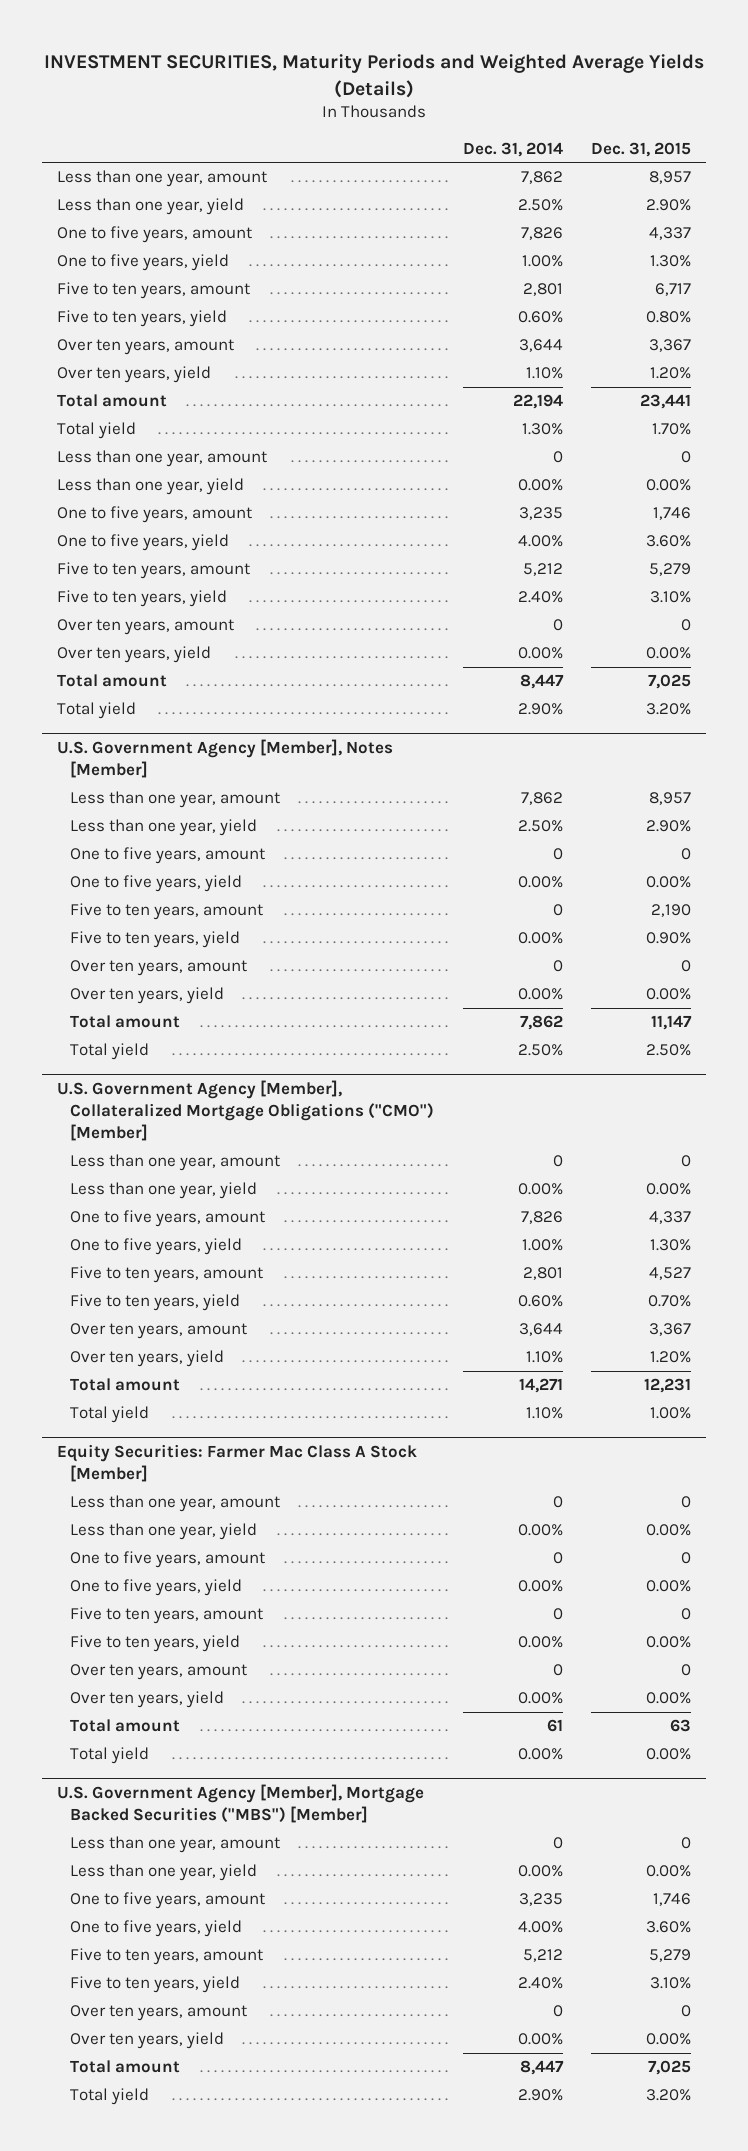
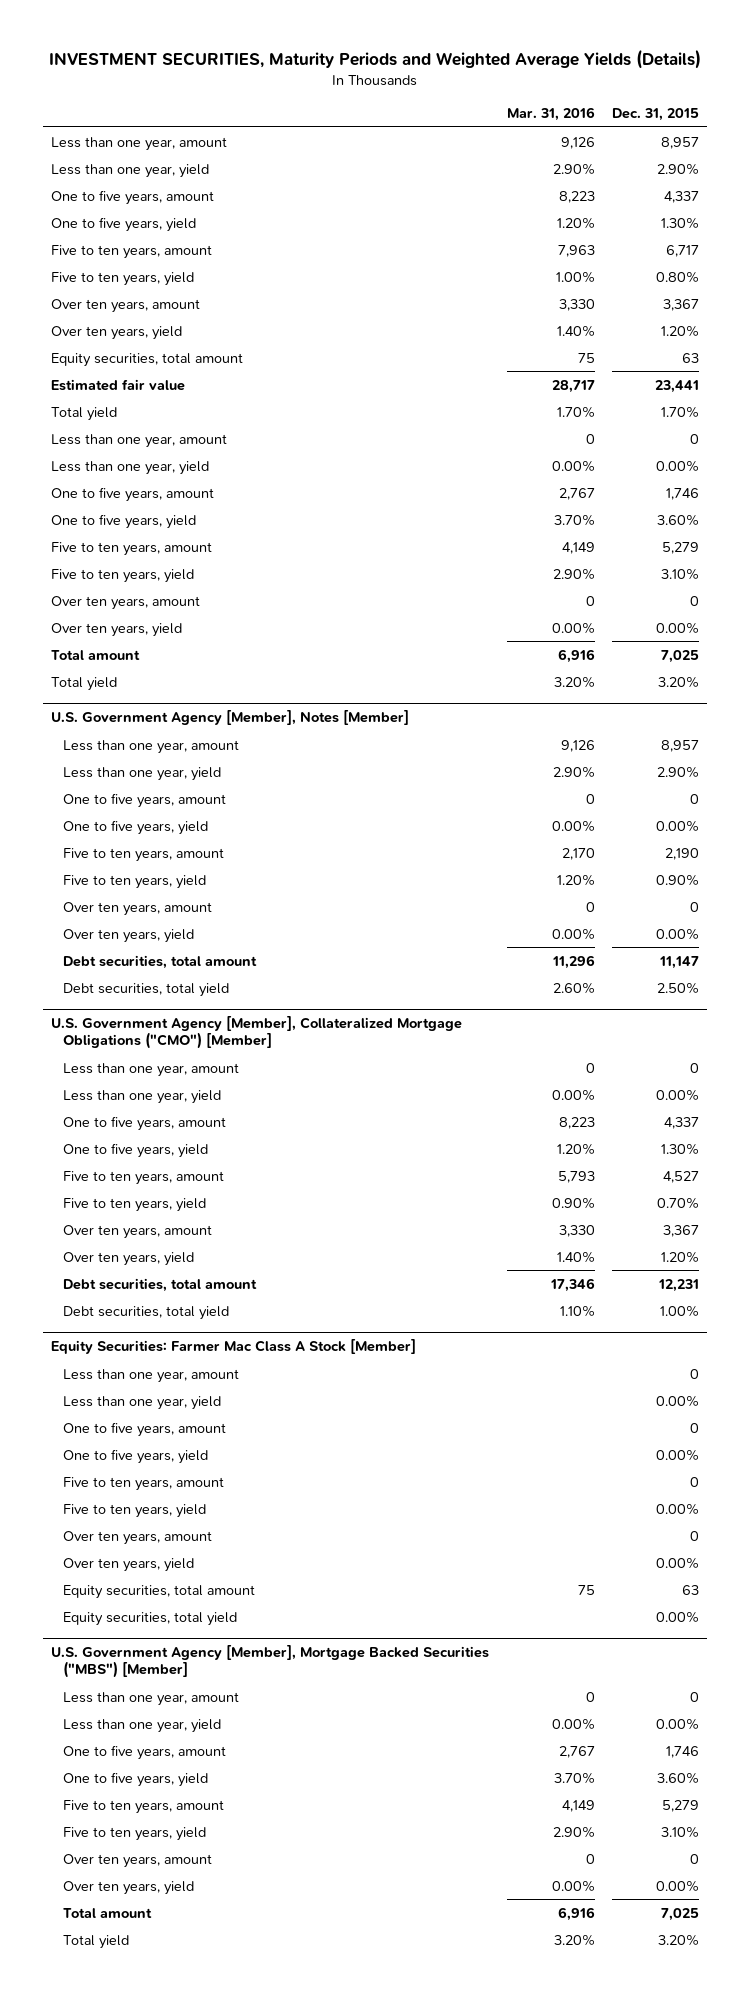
- | Dec. 31, 2014 | Dec. 31, 2015
+ | Mar. 31, 2016 | Dec. 31, 2015
- Total amount | 22,194 | 23,441
+ Equity securities, total amount | 75 | 63
+ Estimated fair value | 28,717 | 23,441
@ U.S. Government Agency [Member], Notes [Member]
- Total amount | 7,862 | 11,147
- Total yield | 2.50% | 2.50%
+ Debt securities, total amount | 11,296 | 11,147
+ Debt securities, total yield | 2.60% | 2.50%
@ U.S. Government Agency [Member], Collateralized Mortgage Obligations ("CMO") [Member]
- Total amount | 14,271 | 12,231
- Total yield | 1.10% | 1.00%
+ Debt securities, total amount | 17,346 | 12,231
+ Debt securities, total yield | 1.10% | 1.00%
@ Equity Securities: Farmer Mac Class A Stock [Member]
- Total amount | 61 | 63
- Total yield | 0.00% | 0.00%
+ Equity securities, total amount | 75 | 63
+ Equity securities, total yield | | 0.00%

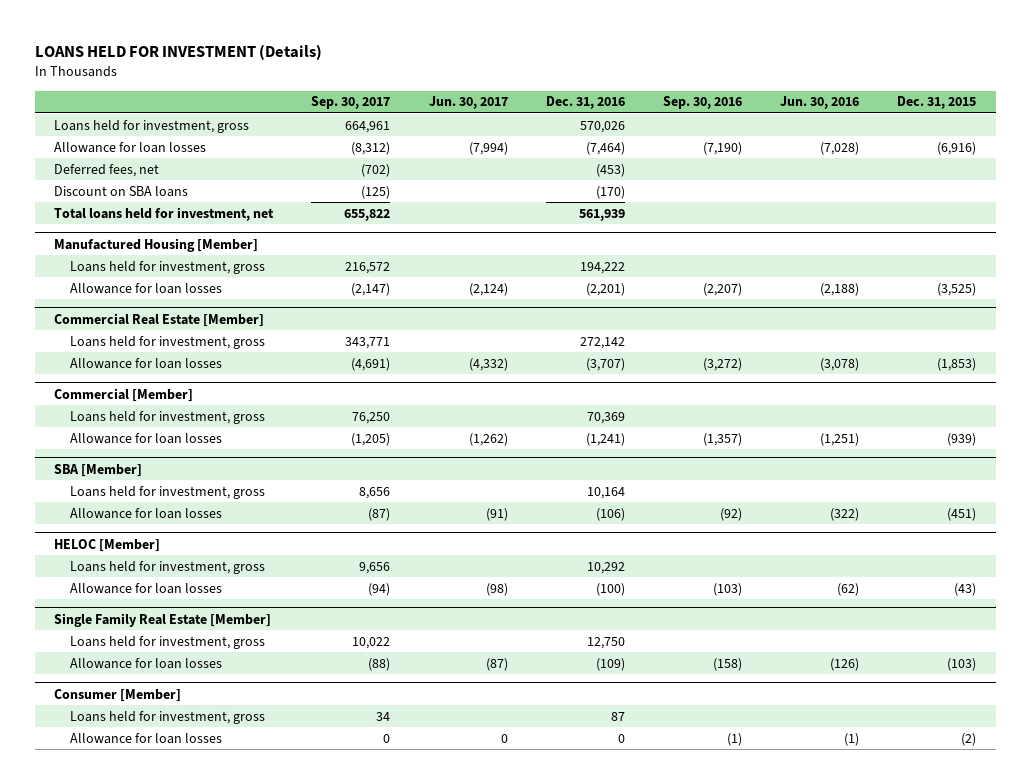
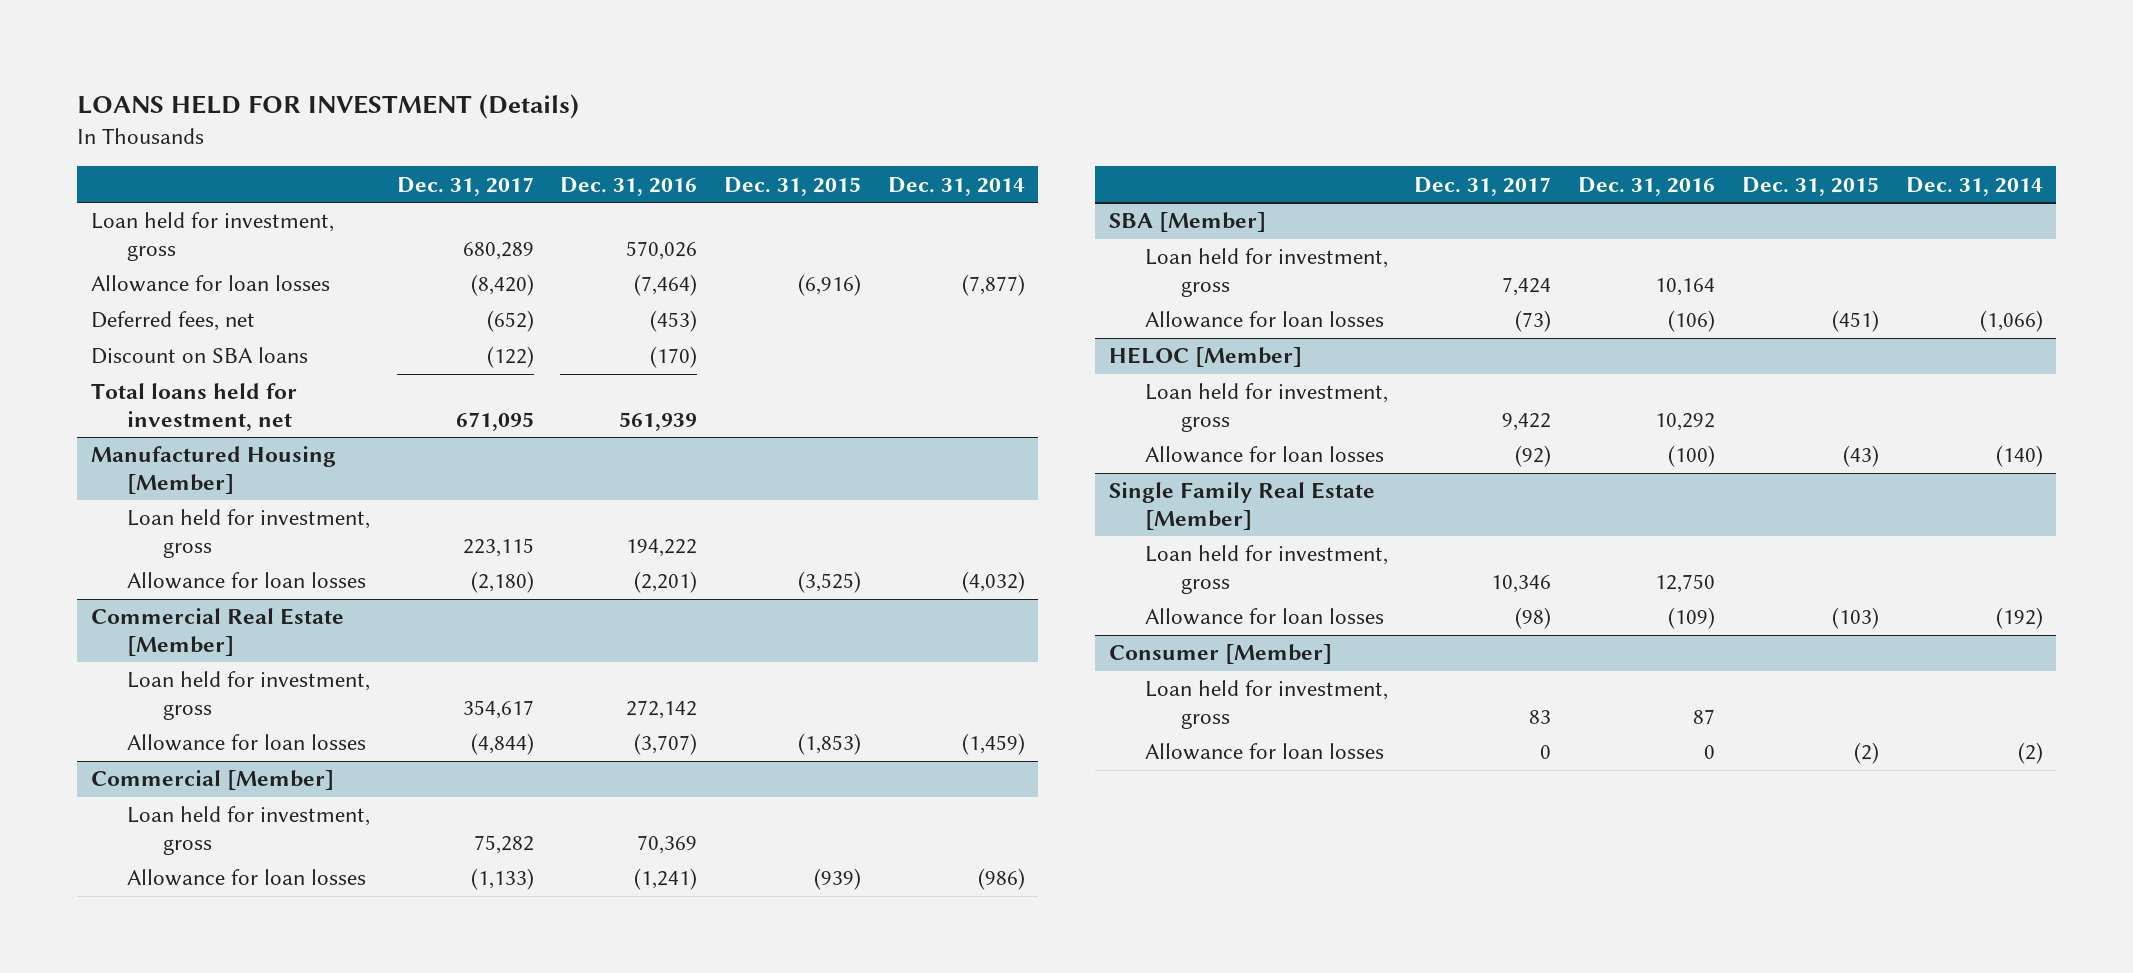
- | Sep. 30, 2017 | Jun. 30, 2017 | Dec. 31, 2016 | Sep. 30, 2016 | Jun. 30, 2016 | Dec. 31, 2015
+ | Dec. 31, 2017 | Dec. 31, 2016 | Dec. 31, 2015 | Dec. 31, 2014
- Loans held for investment, gross | 664,961 | | 570,026 | | |
+ Loan held for investment, gross | 680,289 | 570,026 | |
@ Manufactured Housing [Member]
- Loans held for investment, gross | 216,572 | | 194,222 | | |
+ Loan held for investment, gross | 223,115 | 194,222 | |
@ Commercial Real Estate [Member]
- Loans held for investment, gross | 343,771 | | 272,142 | | |
+ Loan held for investment, gross | 354,617 | 272,142 | |
@ Commercial [Member]
- Loans held for investment, gross | 76,250 | | 70,369 | | |
+ Loan held for investment, gross | 75,282 | 70,369 | |
@ SBA [Member]
- Loans held for investment, gross | 8,656 | | 10,164 | | |
+ Loan held for investment, gross | 7,424 | 10,164 | |
@ HELOC [Member]
- Loans held for investment, gross | 9,656 | | 10,292 | | |
+ Loan held for investment, gross | 9,422 | 10,292 | |
@ Single Family Real Estate [Member]
- Loans held for investment, gross | 10,022 | | 12,750 | | |
+ Loan held for investment, gross | 10,346 | 12,750 | |
@ Consumer [Member]
- Loans held for investment, gross | 34 | | 87 | | |
+ Loan held for investment, gross | 83 | 87 | |

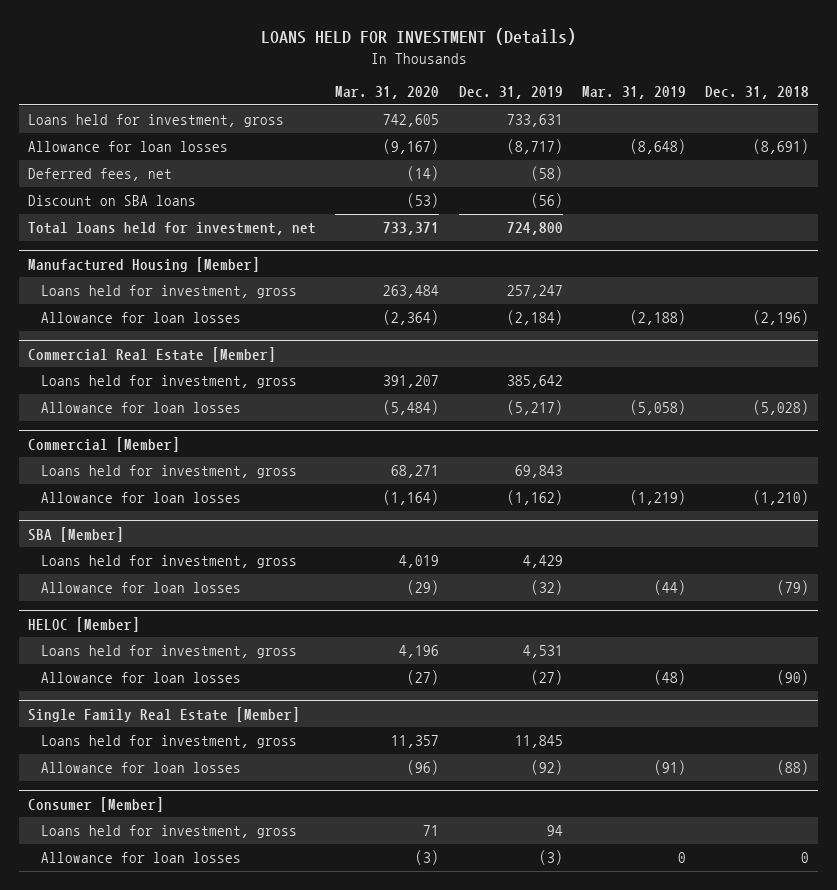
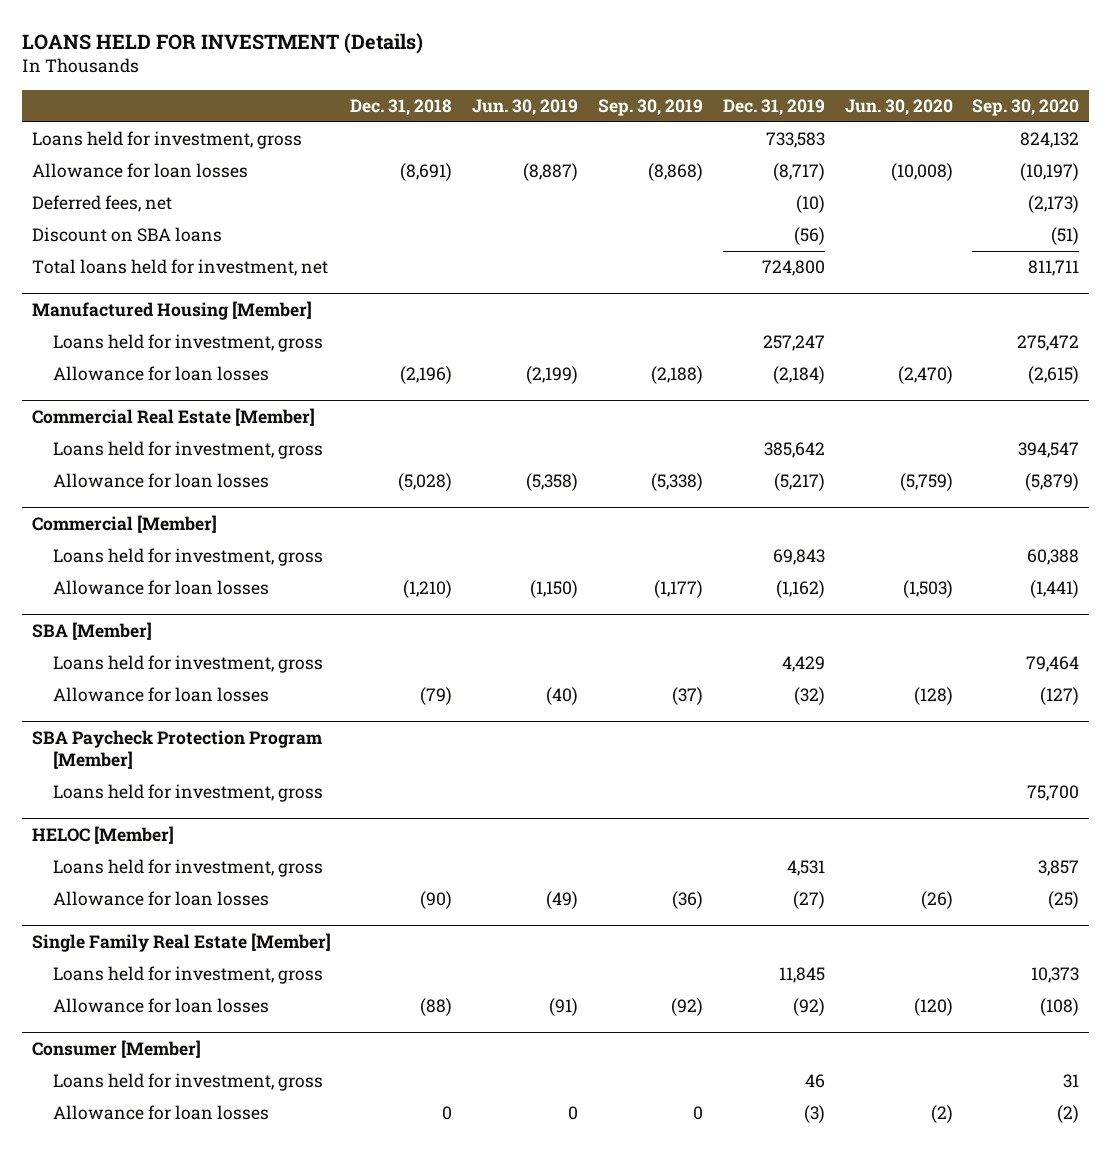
- | Mar. 31, 2020 | Dec. 31, 2019 | Mar. 31, 2019 | Dec. 31, 2018
+ | Dec. 31, 2018 | Jun. 30, 2019 | Sep. 30, 2019 | Dec. 31, 2019 | Jun. 30, 2020 | Sep. 30, 2020
- Loans held for investment, gross | 742,605 | 733,631 | |
+ Loans held for investment, gross | | | | 733,583 | | 824,132
- Deferred fees, net | (14) | (58) | |
+ Deferred fees, net | | | | (10) | | (2,173)
+ SBA Paycheck Protection Program [Member]
+ Loans held for investment, gross | | | | | | 75,700
@ Consumer [Member]
- Loans held for investment, gross | 71 | 94 | |
+ Loans held for investment, gross | | | | 46 | | 31

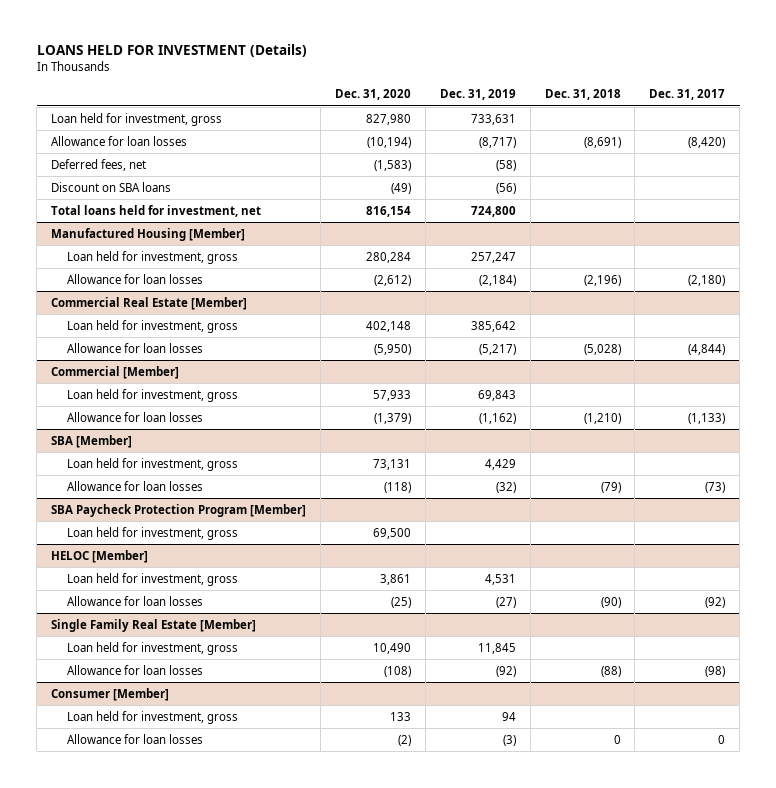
- | Dec. 31, 2018 | Jun. 30, 2019 | Sep. 30, 2019 | Dec. 31, 2019 | Jun. 30, 2020 | Sep. 30, 2020
+ | Dec. 31, 2020 | Dec. 31, 2019 | Dec. 31, 2018 | Dec. 31, 2017
- Loans held for investment, gross | | | | 733,583 | | 824,132
+ Loan held for investment, gross | 827,980 | 733,631 | |
- Deferred fees, net | | | | (10) | | (2,173)
+ Deferred fees, net | (1,583) | (58) | |
@ Manufactured Housing [Member]
- Loans held for investment, gross | | | | 257,247 | | 275,472
+ Loan held for investment, gross | 280,284 | 257,247 | |
@ Commercial Real Estate [Member]
- Loans held for investment, gross | | | | 385,642 | | 394,547
+ Loan held for investment, gross | 402,148 | 385,642 | |
@ Commercial [Member]
- Loans held for investment, gross | | | | 69,843 | | 60,388
+ Loan held for investment, gross | 57,933 | 69,843 | |
@ SBA [Member]
- Loans held for investment, gross | | | | 4,429 | | 79,464
+ Loan held for investment, gross | 73,131 | 4,429 | |
@ SBA Paycheck Protection Program [Member]
- Loans held for investment, gross | | | | | | 75,700
+ Loan held for investment, gross | 69,500 | | |
@ HELOC [Member]
- Loans held for investment, gross | | | | 4,531 | | 3,857
+ Loan held for investment, gross | 3,861 | 4,531 | |
@ Single Family Real Estate [Member]
- Loans held for investment, gross | | | | 11,845 | | 10,373
+ Loan held for investment, gross | 10,490 | 11,845 | |
@ Consumer [Member]
- Loans held for investment, gross | | | | 46 | | 31
+ Loan held for investment, gross | 133 | 94 | |

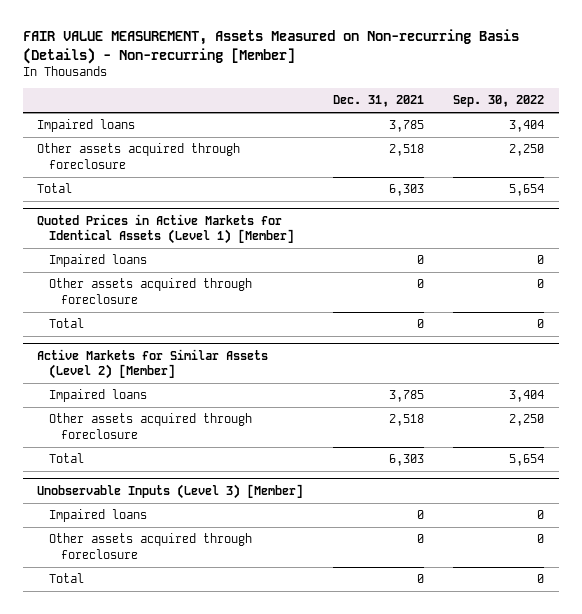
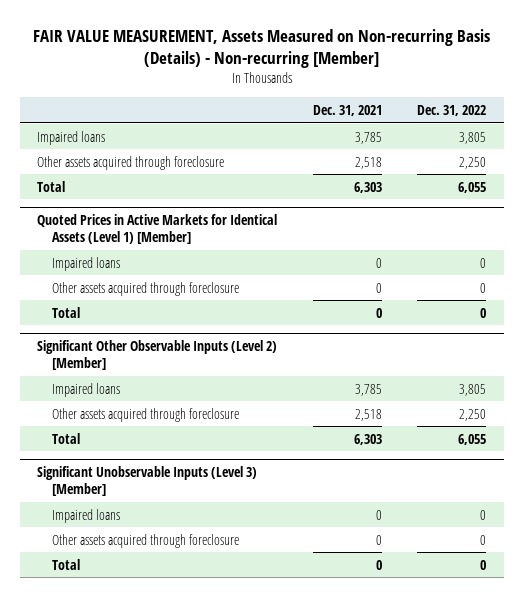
- | Dec. 31, 2021 | Sep. 30, 2022
+ | Dec. 31, 2021 | Dec. 31, 2022
- Active Markets for Similar Assets (Level 2) [Member]
+ Significant Other Observable Inputs (Level 2) [Member]
- Unobservable Inputs (Level 3) [Member]
+ Significant Unobservable Inputs (Level 3) [Member]

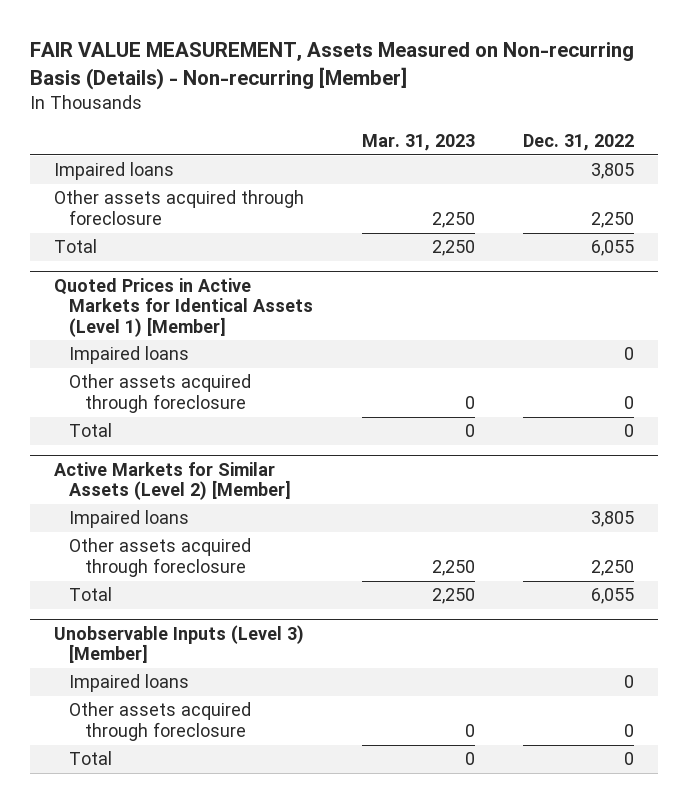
- | Dec. 31, 2021 | Dec. 31, 2022
+ | Mar. 31, 2023 | Dec. 31, 2022
- Significant Other Observable Inputs (Level 2) [Member]
+ Active Markets for Similar Assets (Level 2) [Member]
- Significant Unobservable Inputs (Level 3) [Member]
+ Unobservable Inputs (Level 3) [Member]

